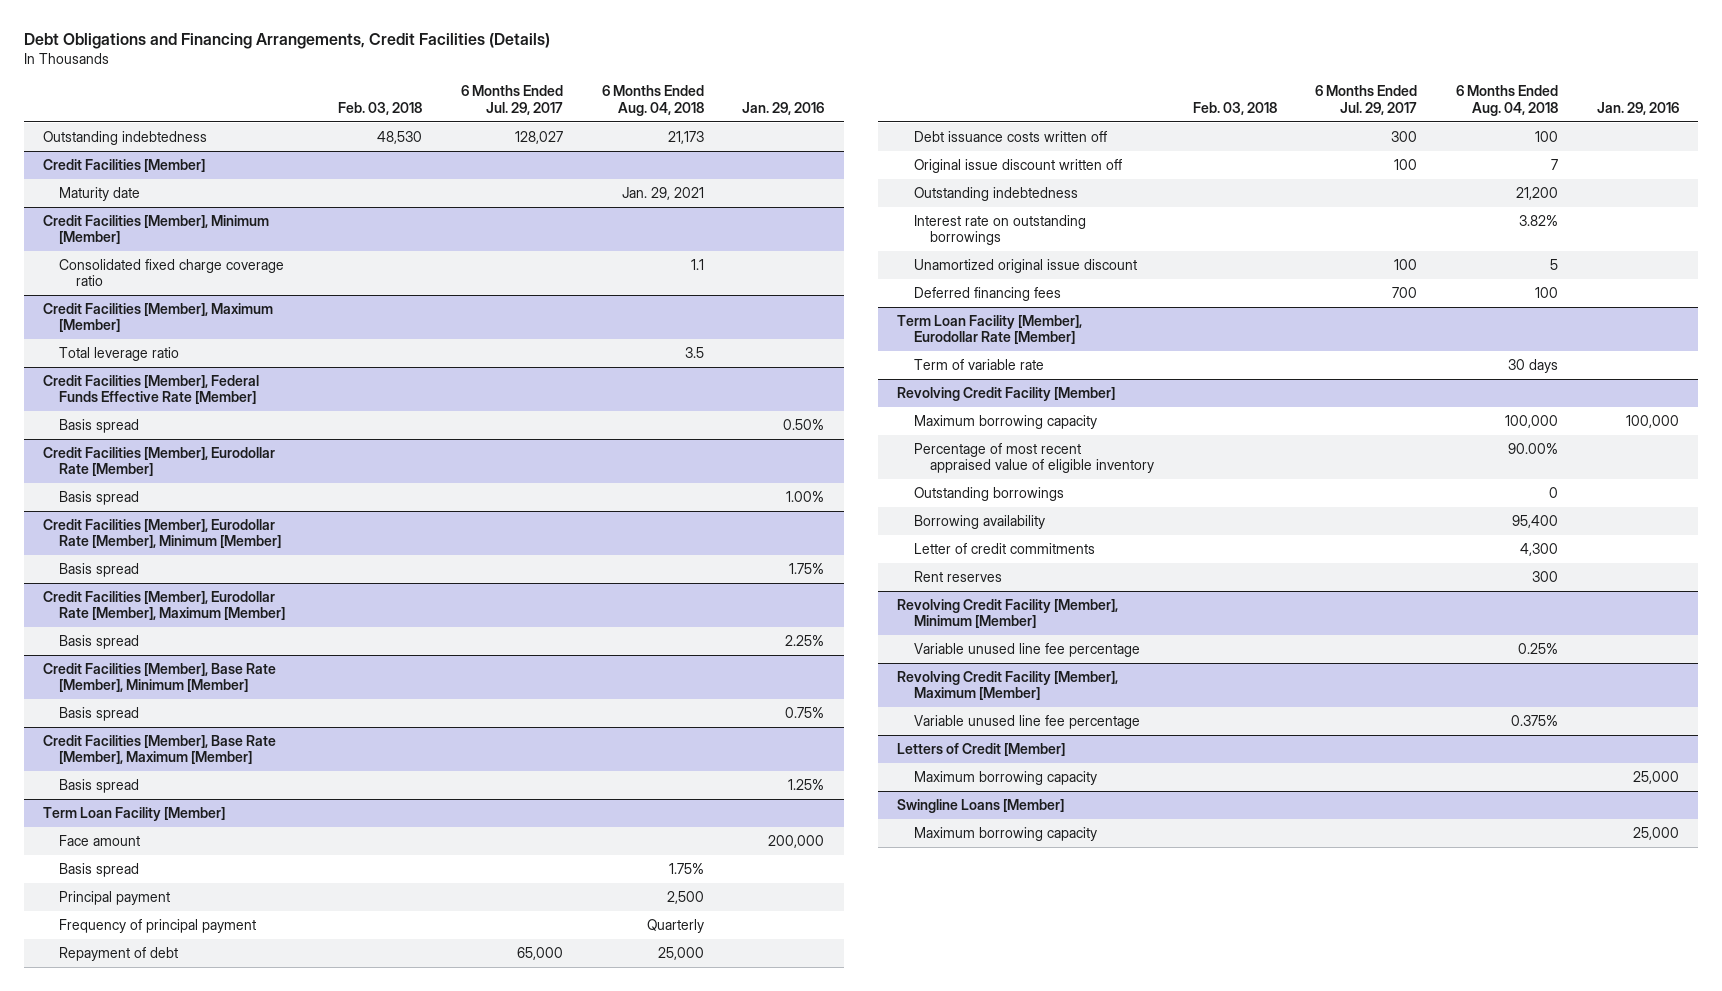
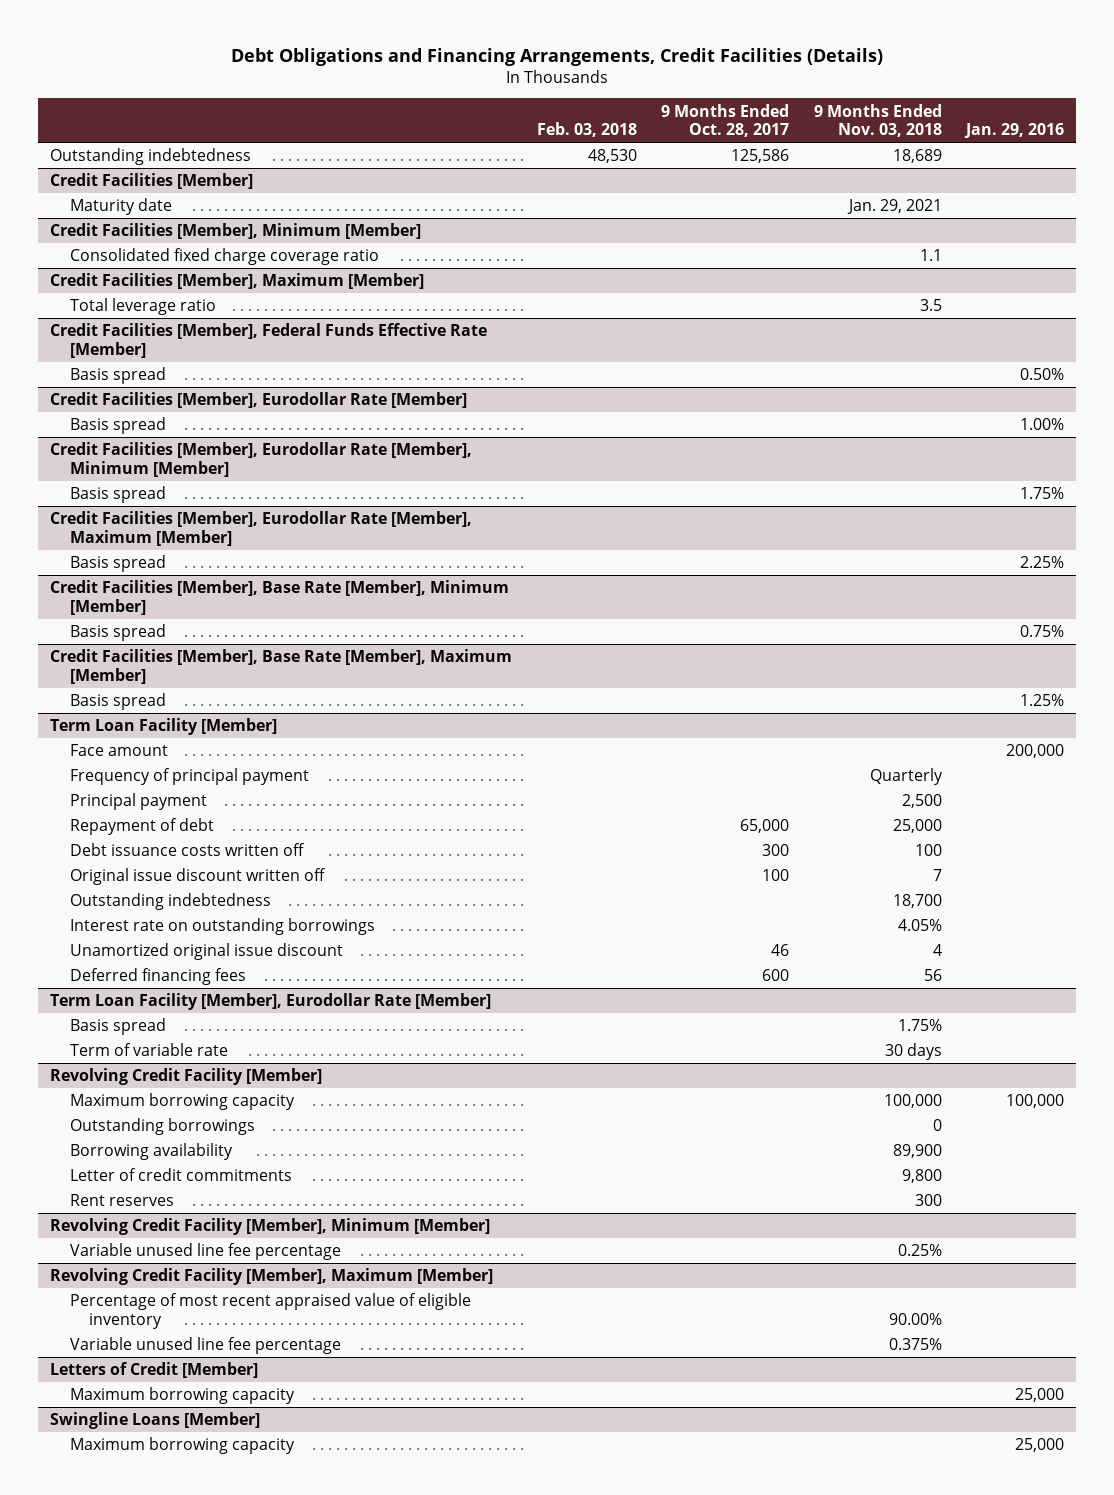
- | Feb. 03, 2018 | 6 Months Ended Jul. 29, 2017 | 6 Months Ended Aug. 04, 2018 | Jan. 29, 2016
+ | Feb. 03, 2018 | 9 Months Ended Oct. 28, 2017 | 9 Months Ended Nov. 03, 2018 | Jan. 29, 2016
@ Term Loan Facility [Member]
- Basis spread | | | 1.75% |
moved down: Principal payment | | | 2,500 |
@ Term Loan Facility [Member], Eurodollar Rate [Member]
+ Basis spread | | | 1.75% |
@ Revolving Credit Facility [Member]
- Percentage of most recent appraised value of eligible inventory | | | 90.00% |
@ Revolving Credit Facility [Member], Maximum [Member]
+ Percentage of most recent appraised value of eligible inventory | | | 90.00% |

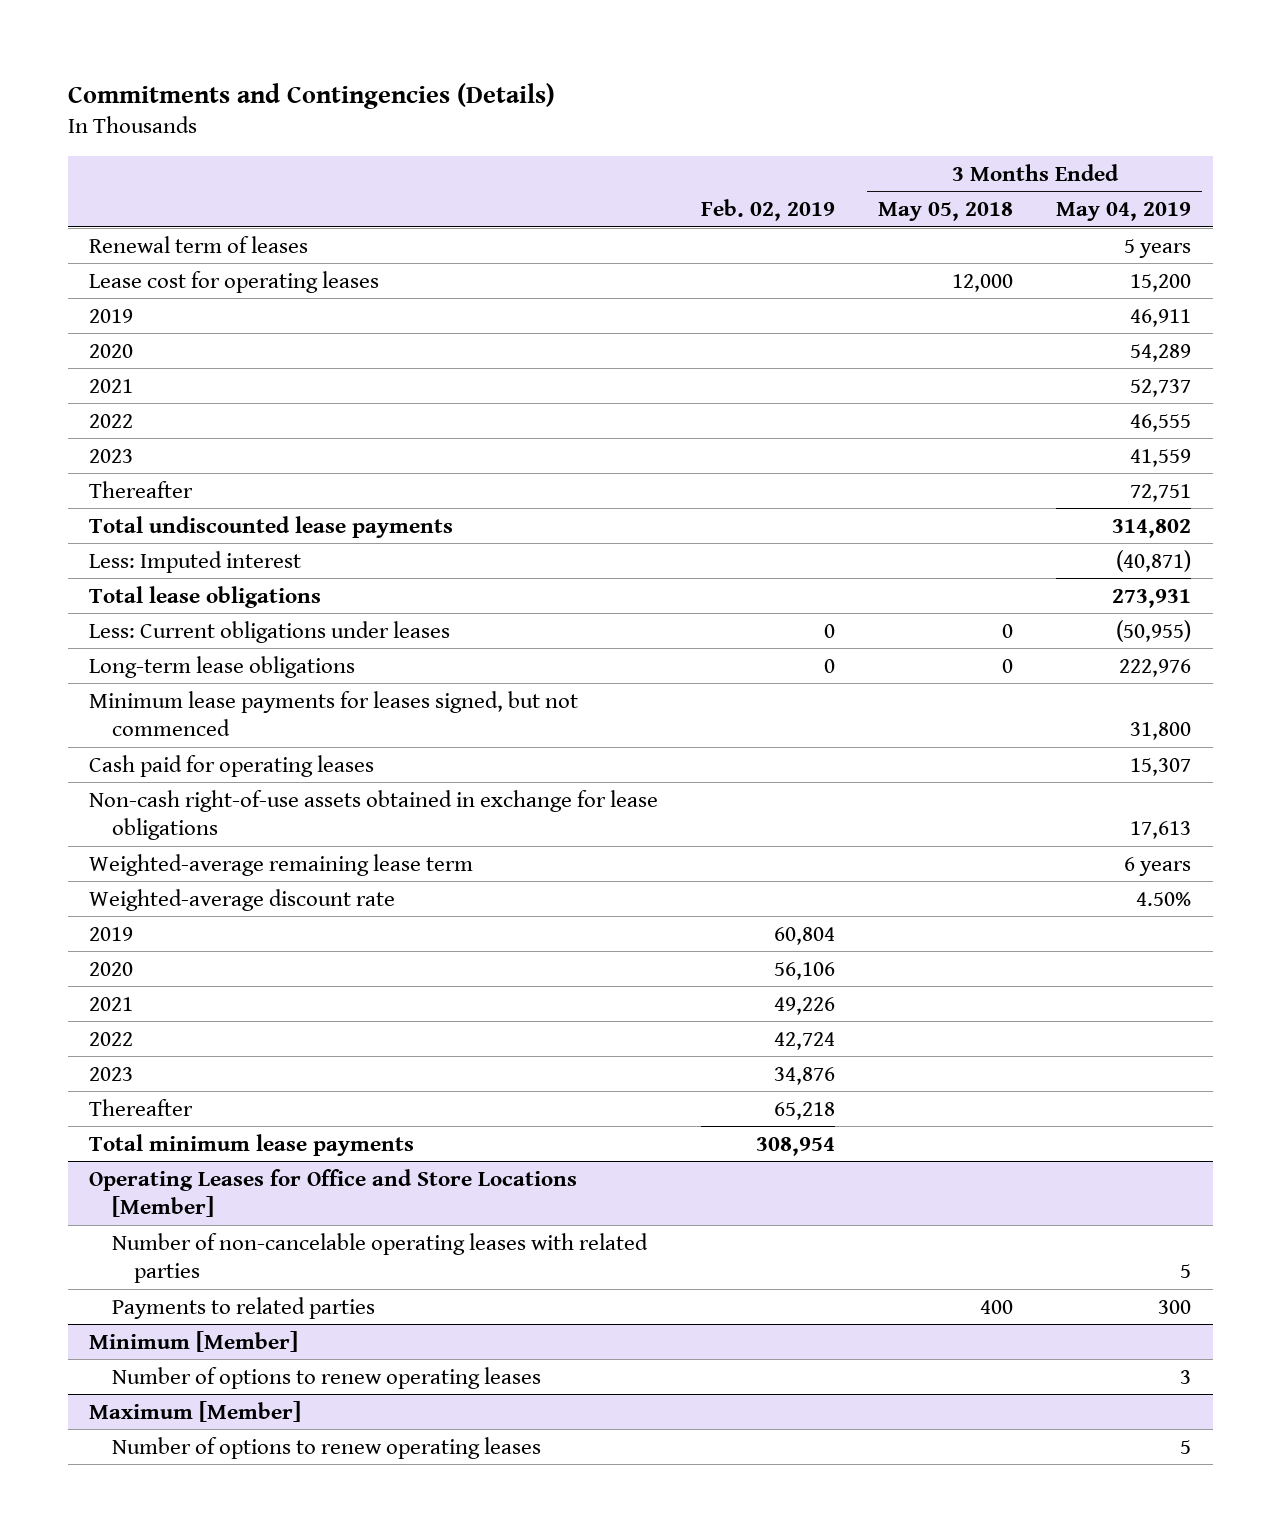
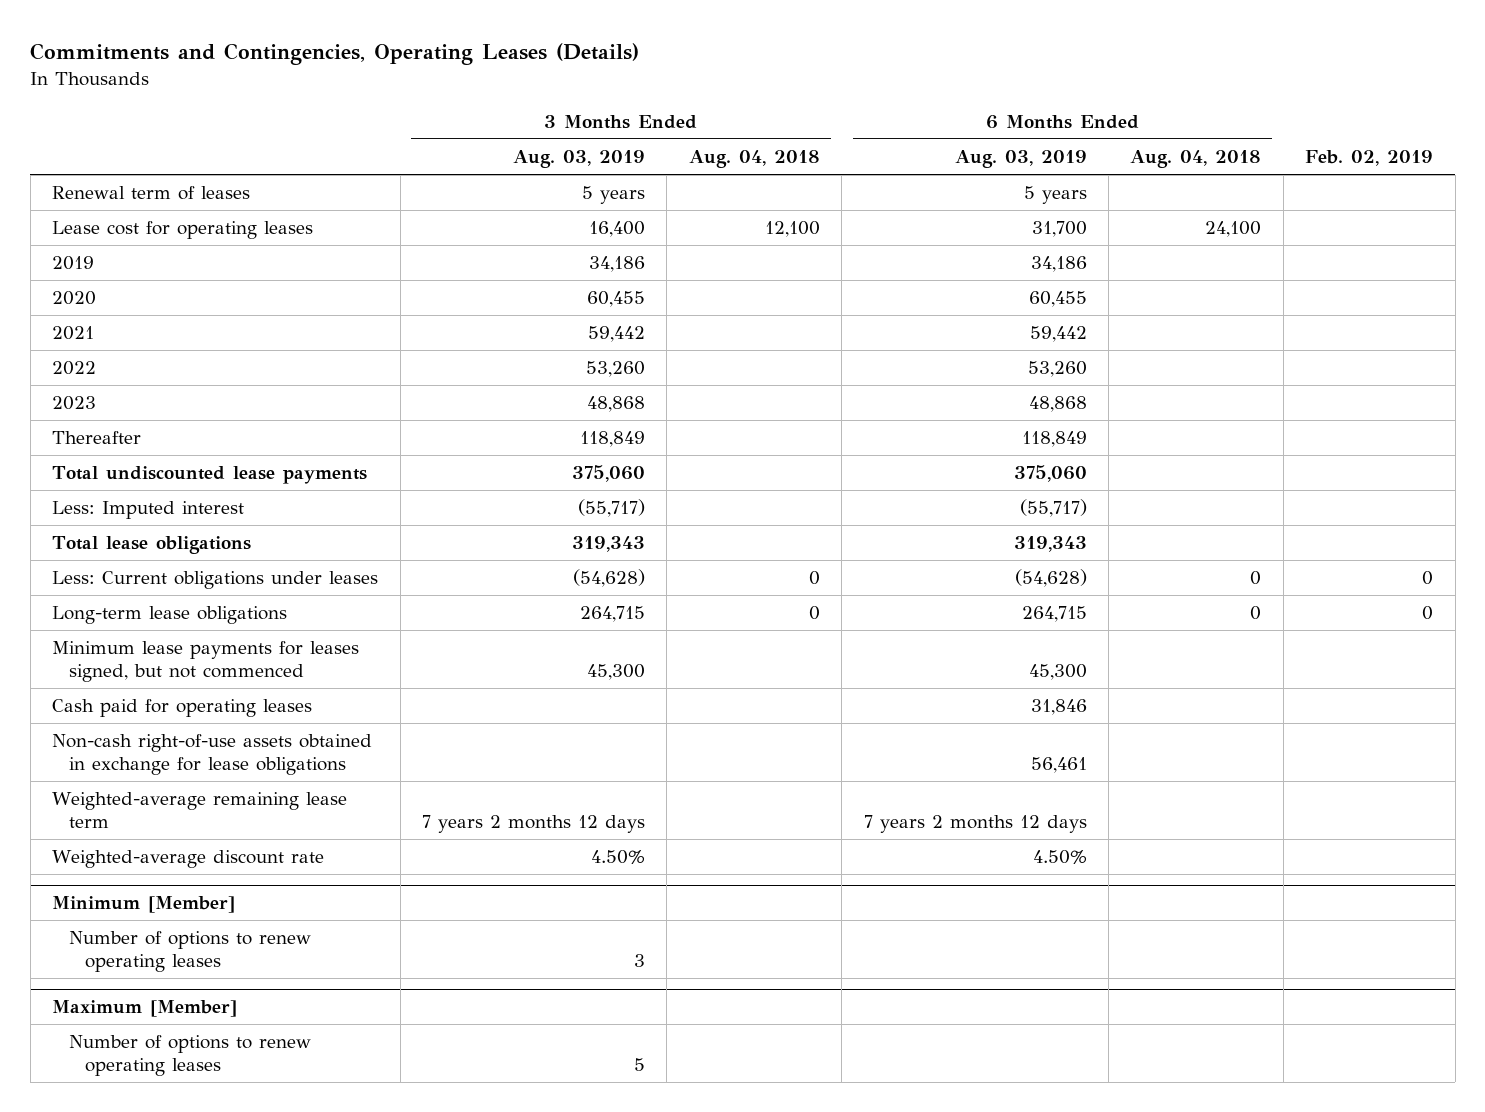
- Commitments and Contingencies (Details)
+ Commitments and Contingencies, Operating Leases (Details)
- | Feb. 02, 2019 | 3 Months Ended May 05, 2018 | 3 Months Ended May 04, 2019
+ | 3 Months Ended Aug. 03, 2019 | 3 Months Ended Aug. 04, 2018 | 6 Months Ended Aug. 03, 2019 | 6 Months Ended Aug. 04, 2018 | Feb. 02, 2019
- 2019 | 60,804 | |
- 2020 | 56,106 | |
- 2021 | 49,226 | |
- 2022 | 42,724 | |
- 2023 | 34,876 | |
- Thereafter | 65,218 | |
- Total minimum lease payments | 308,954 | |
- Operating Leases for Office and Store Locations [Member]
- Number of non-cancelable operating leases with related parties | | | 5
- Payments to related parties | | 400 | 300

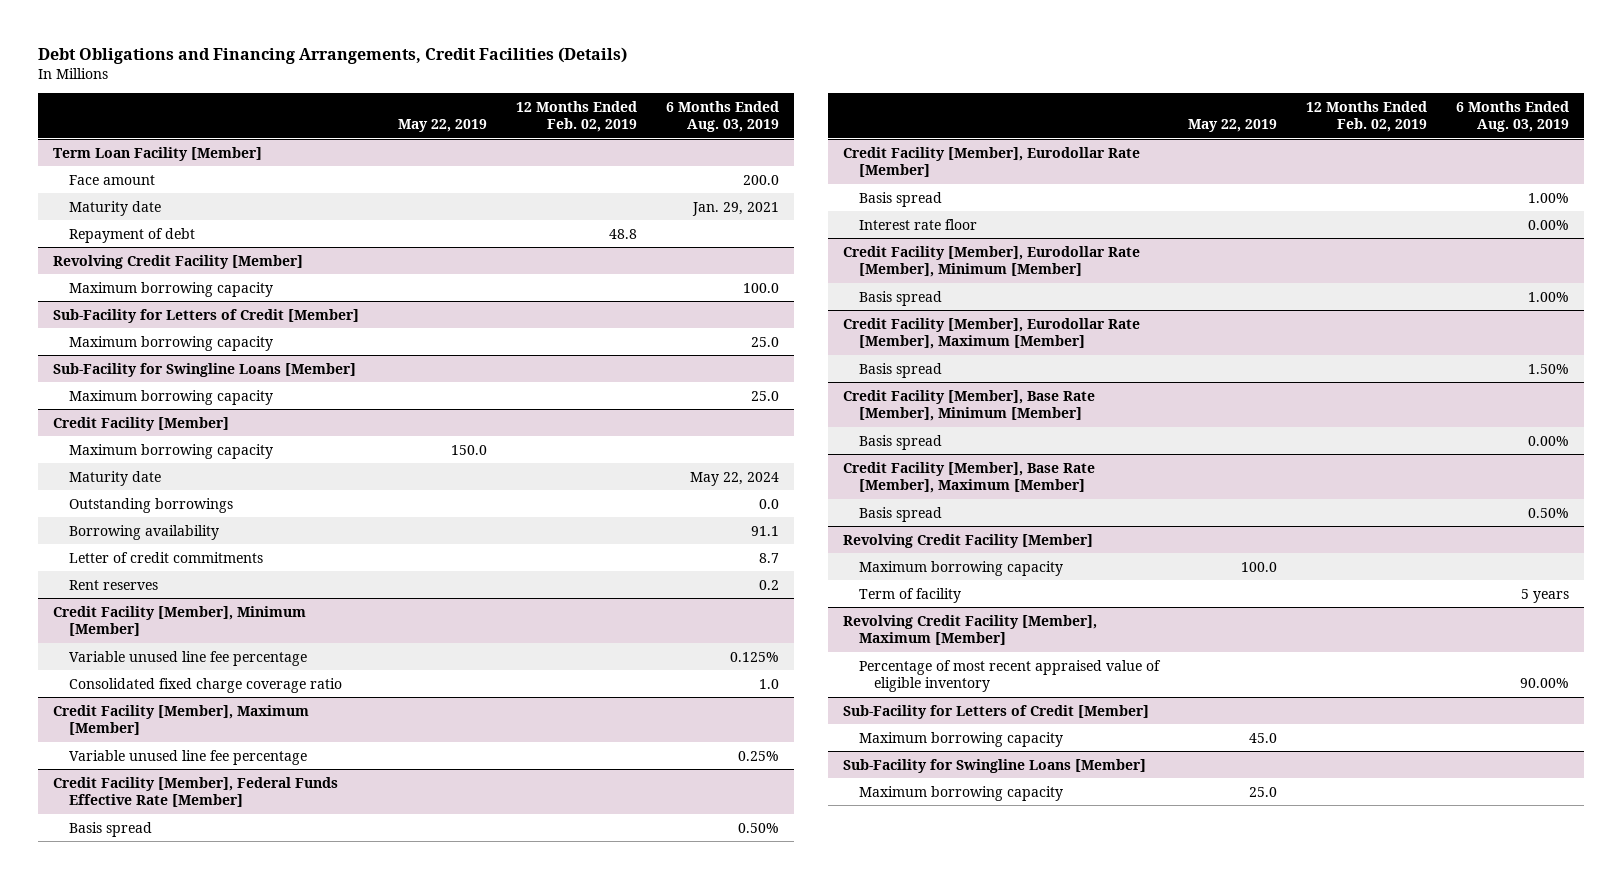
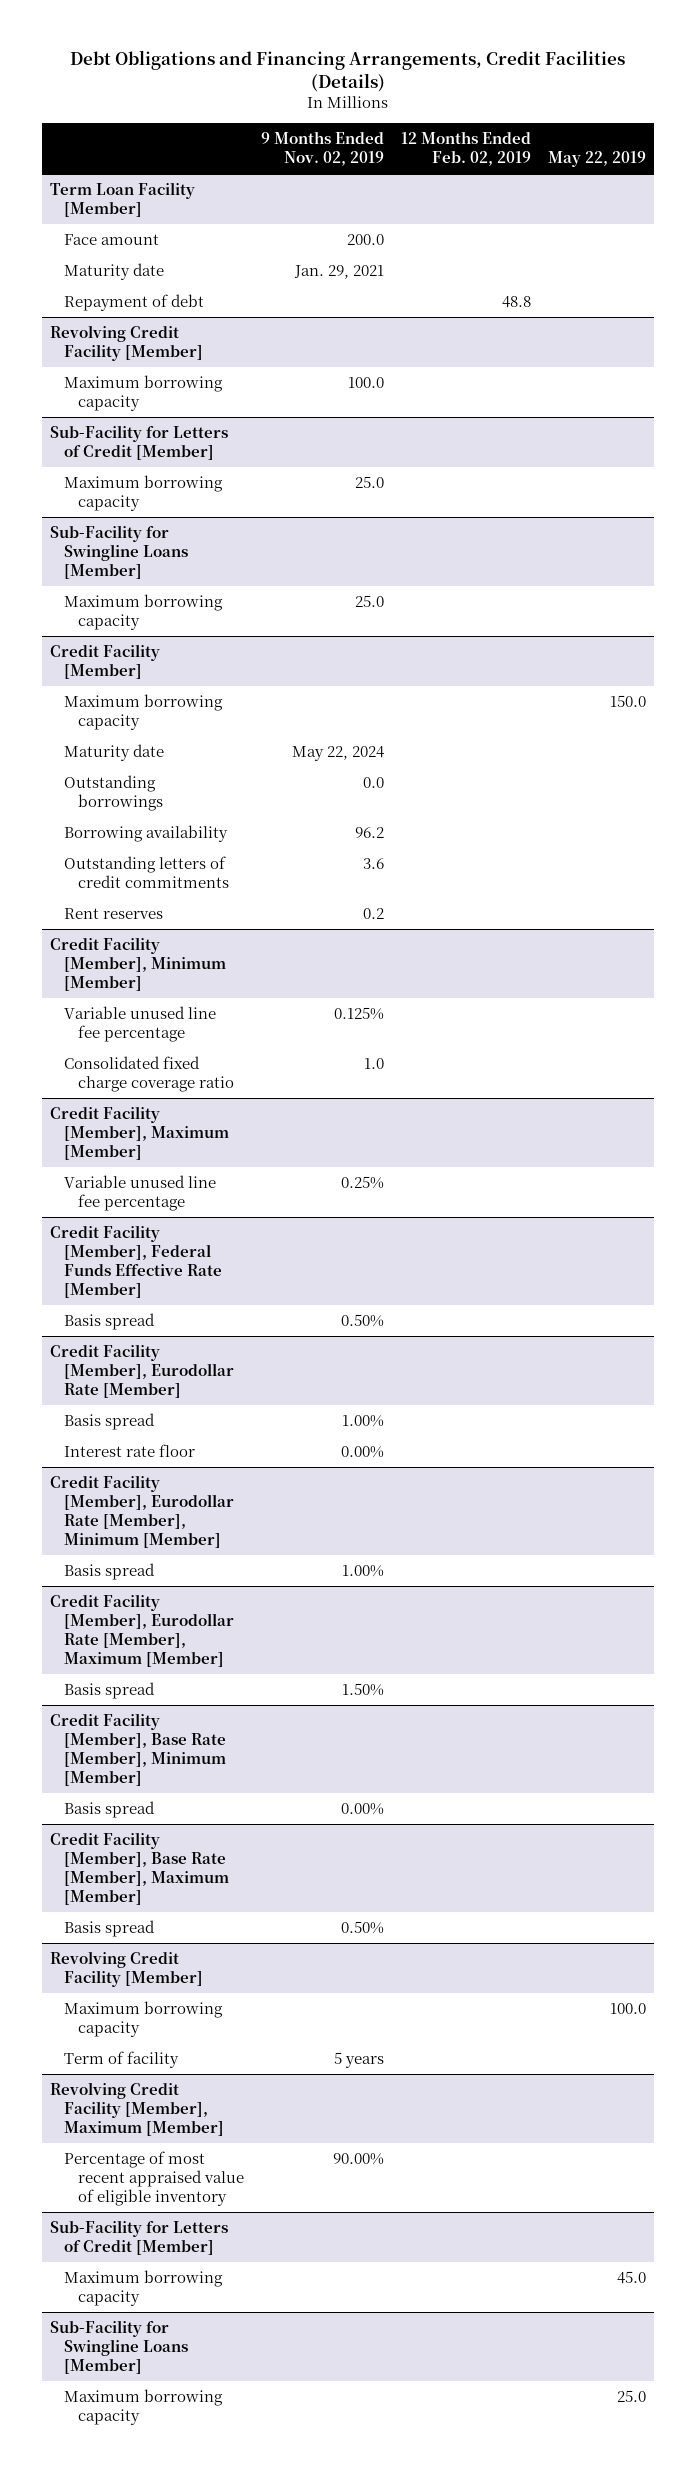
- | May 22, 2019 | 12 Months Ended Feb. 02, 2019 | 6 Months Ended Aug. 03, 2019
+ | 9 Months Ended Nov. 02, 2019 | 12 Months Ended Feb. 02, 2019 | May 22, 2019
@ Credit Facility [Member]
- Letter of credit commitments | | | 8.7
+ Outstanding letters of credit commitments | 3.6 | |

